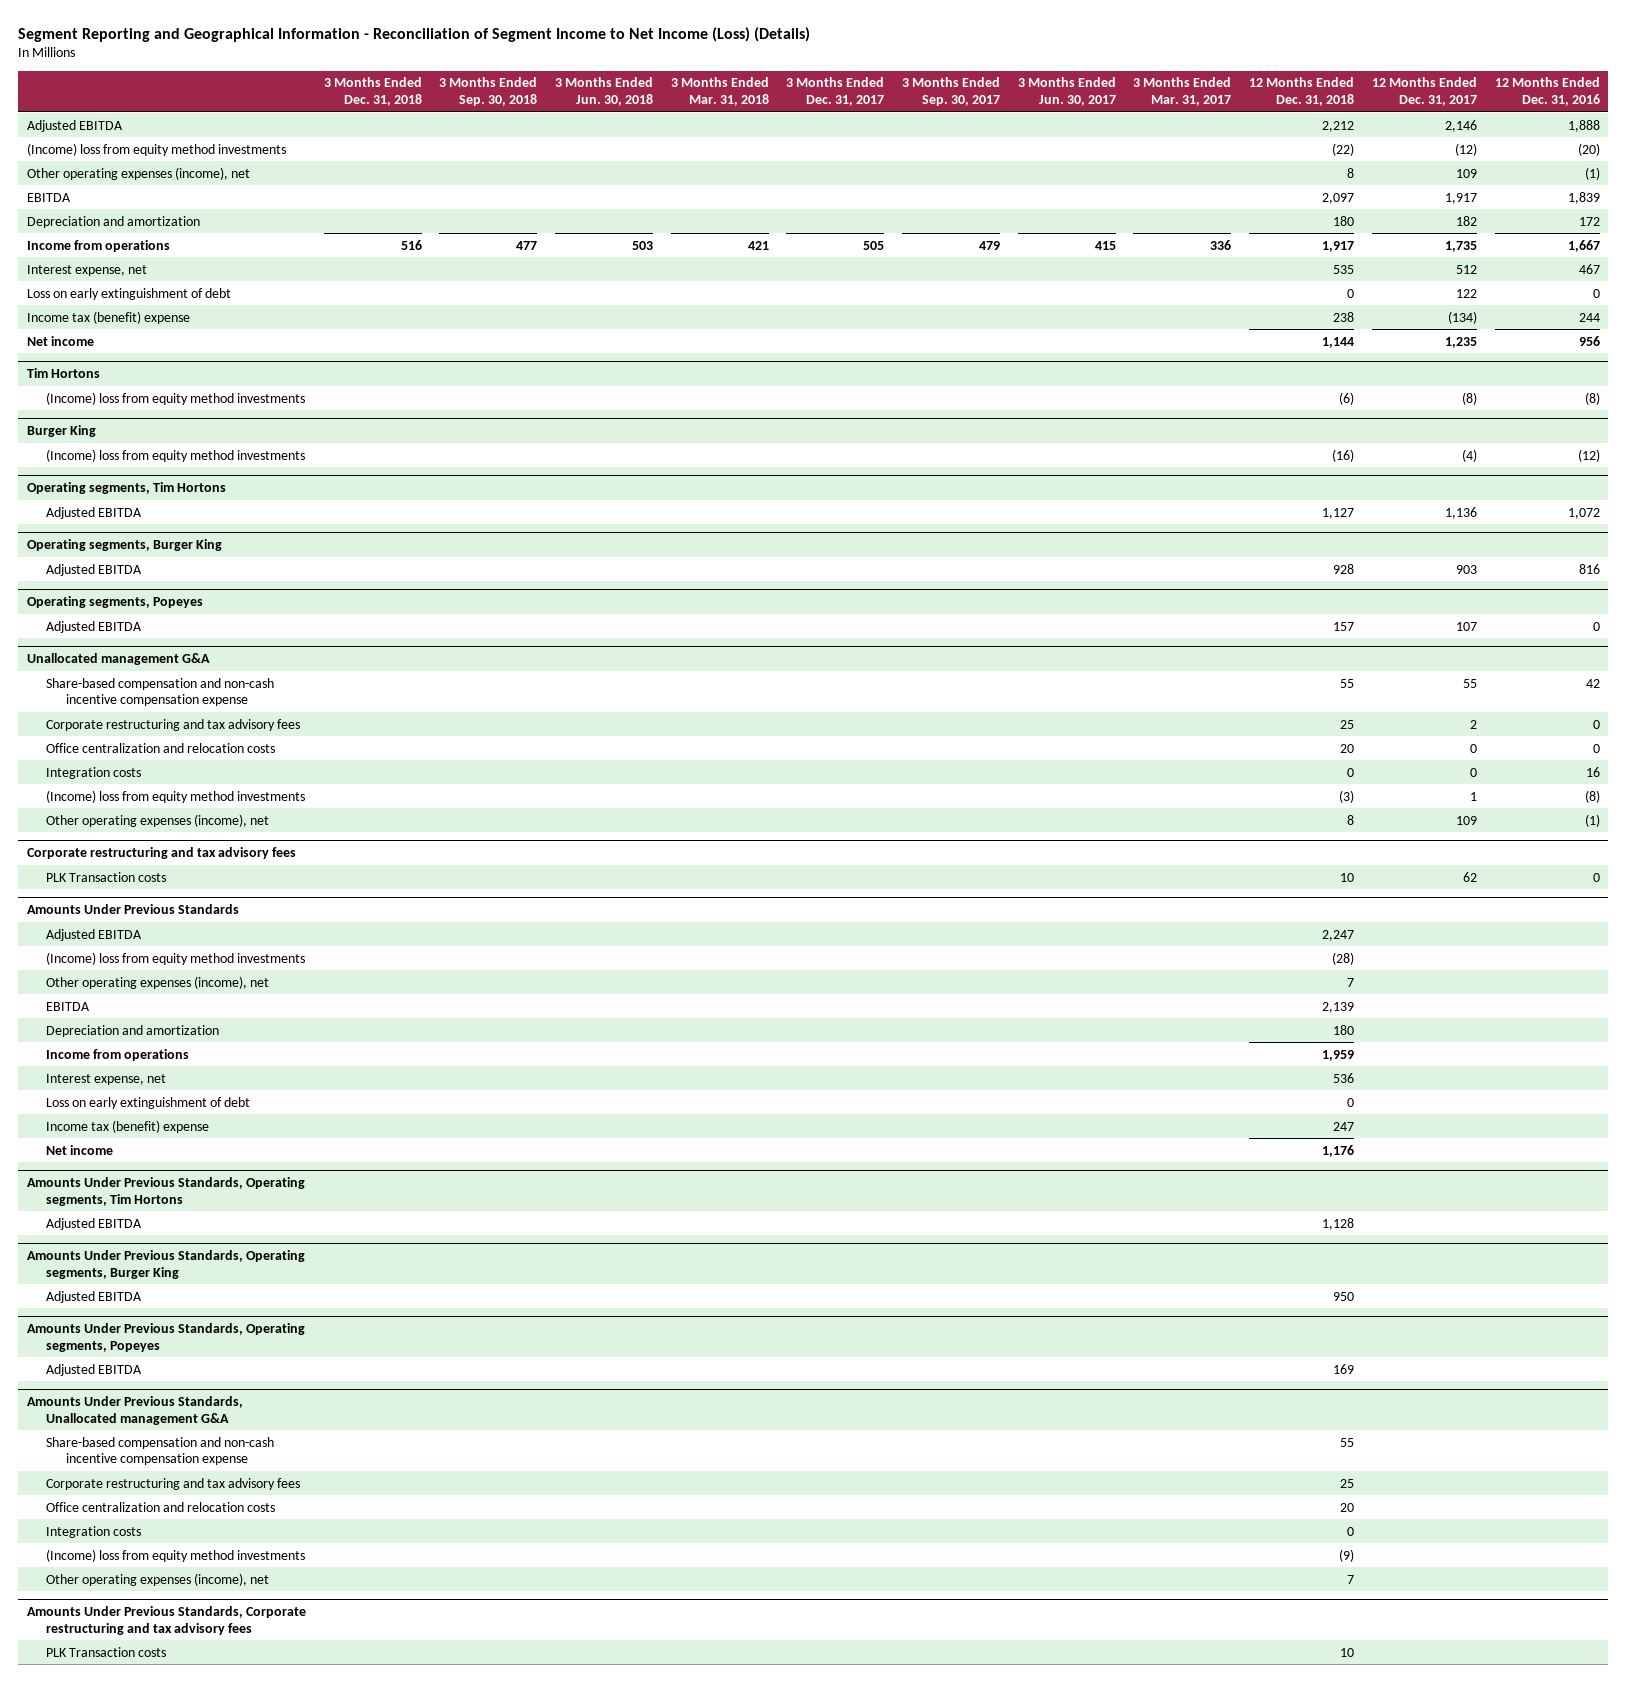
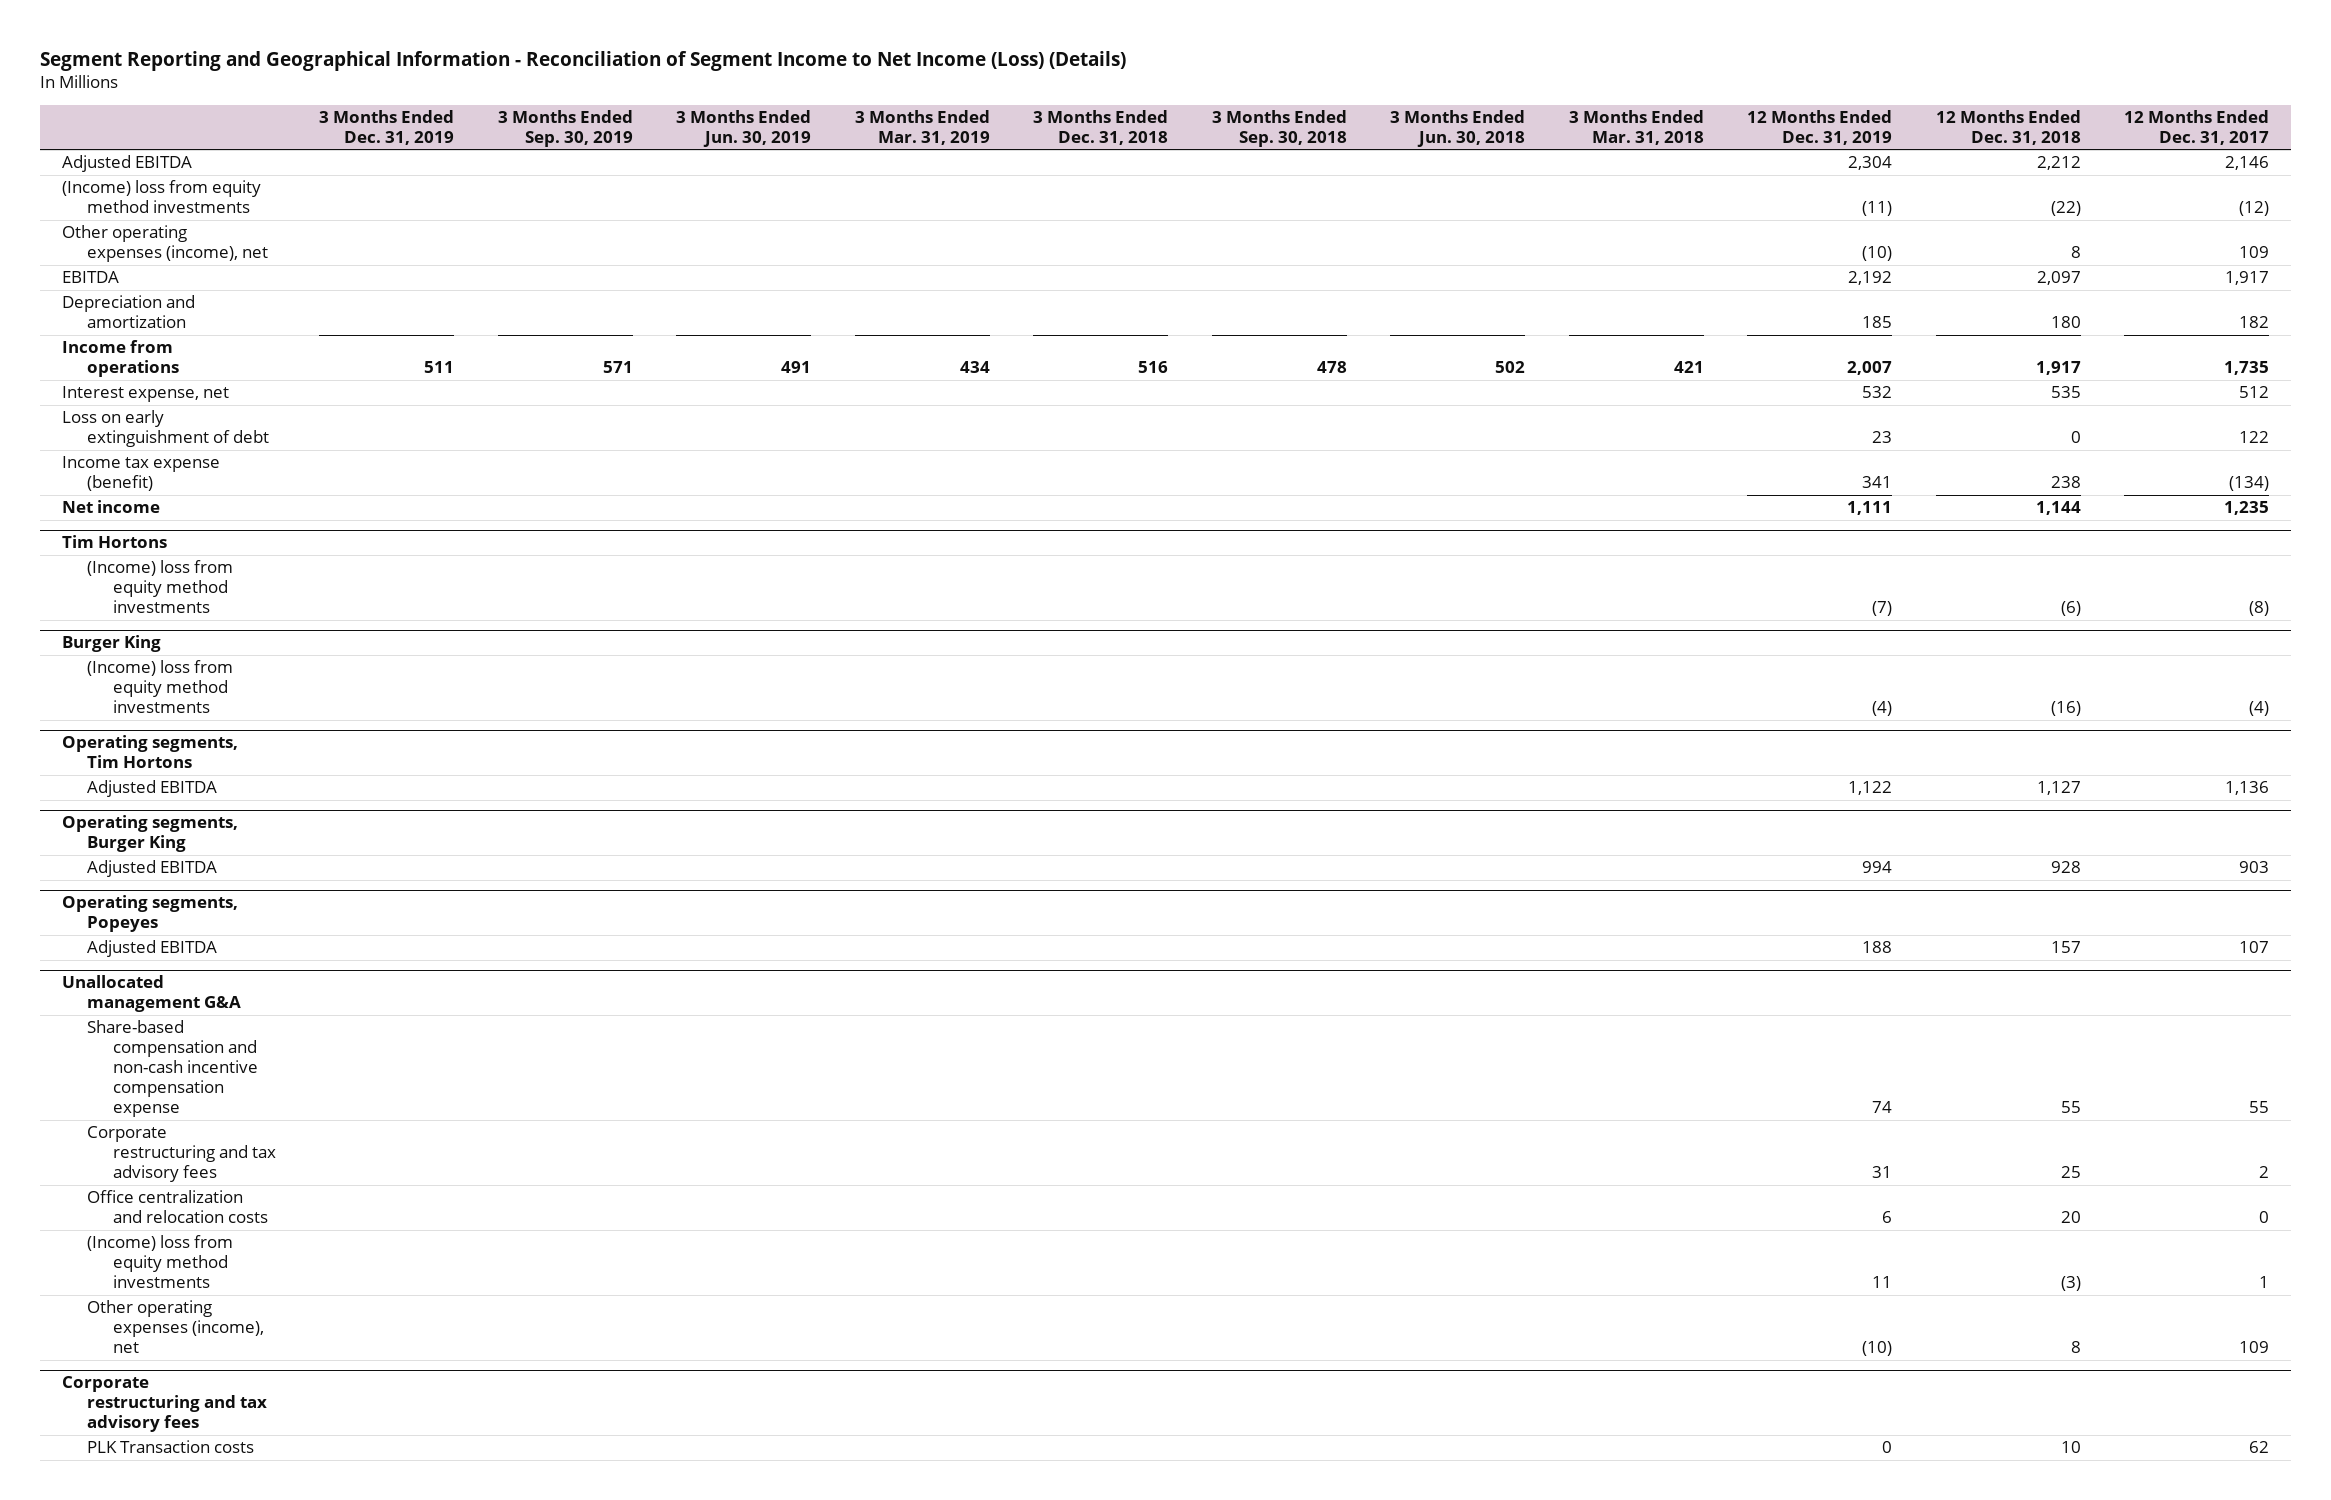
- | 3 Months Ended Dec. 31, 2018 | 3 Months Ended Sep. 30, 2018 | 3 Months Ended Jun. 30, 2018 | 3 Months Ended Mar. 31, 2018 | 3 Months Ended Dec. 31, 2017 | 3 Months Ended Sep. 30, 2017 | 3 Months Ended Jun. 30, 2017 | 3 Months Ended Mar. 31, 2017 | 12 Months Ended Dec. 31, 2018 | 12 Months Ended Dec. 31, 2017 | 12 Months Ended Dec. 31, 2016
+ | 3 Months Ended Dec. 31, 2019 | 3 Months Ended Sep. 30, 2019 | 3 Months Ended Jun. 30, 2019 | 3 Months Ended Mar. 31, 2019 | 3 Months Ended Dec. 31, 2018 | 3 Months Ended Sep. 30, 2018 | 3 Months Ended Jun. 30, 2018 | 3 Months Ended Mar. 31, 2018 | 12 Months Ended Dec. 31, 2019 | 12 Months Ended Dec. 31, 2018 | 12 Months Ended Dec. 31, 2017
- Income from operations | 516 | 477 | 503 | 421 | 505 | 479 | 415 | 336 | 1,917 | 1,735 | 1,667
+ Income from operations | 511 | 571 | 491 | 434 | 516 | 478 | 502 | 421 | 2,007 | 1,917 | 1,735
- Income tax (benefit) expense | | | | | | | | | 238 | (134) | 244
+ Income tax expense (benefit) | | | | | | | | | 341 | 238 | (134)
@ Unallocated management G&A
- Integration costs | | | | | | | | | 0 | 0 | 16
- Amounts Under Previous Standards
- Adjusted EBITDA | | | | | | | | | 2,247 | |
- (Income) loss from equity method investments | | | | | | | | | (28) | |
- Other operating expenses (income), net | | | | | | | | | 7 | |
- EBITDA | | | | | | | | | 2,139 | |
- Depreciation and amortization | | | | | | | | | 180 | |
- Income from operations | | | | | | | | | 1,959 | |
- Interest expense, net | | | | | | | | | 536 | |
- Loss on early extinguishment of debt | | | | | | | | | 0 | |
- Income tax (benefit) expense | | | | | | | | | 247 | |
- Net income | | | | | | | | | 1,176 | |
- Amounts Under Previous Standards, Operating segments, Tim Hortons
- Adjusted EBITDA | | | | | | | | | 1,128 | |
- Amounts Under Previous Standards, Operating segments, Burger King
- Adjusted EBITDA | | | | | | | | | 950 | |
- Amounts Under Previous Standards, Operating segments, Popeyes
- Adjusted EBITDA | | | | | | | | | 169 | |
- Amounts Under Previous Standards, Unallocated management G&A
- Share-based compensation and non-cash incentive compensation expense | | | | | | | | | 55 | |
- Corporate restructuring and tax advisory fees | | | | | | | | | 25 | |
- Office centralization and relocation costs | | | | | | | | | 20 | |
- Integration costs | | | | | | | | | 0 | |
- (Income) loss from equity method investments | | | | | | | | | (9) | |
- Other operating expenses (income), net | | | | | | | | | 7 | |
- Amounts Under Previous Standards, Corporate restructuring and tax advisory fees
- PLK Transaction costs | | | | | | | | | 10 | |

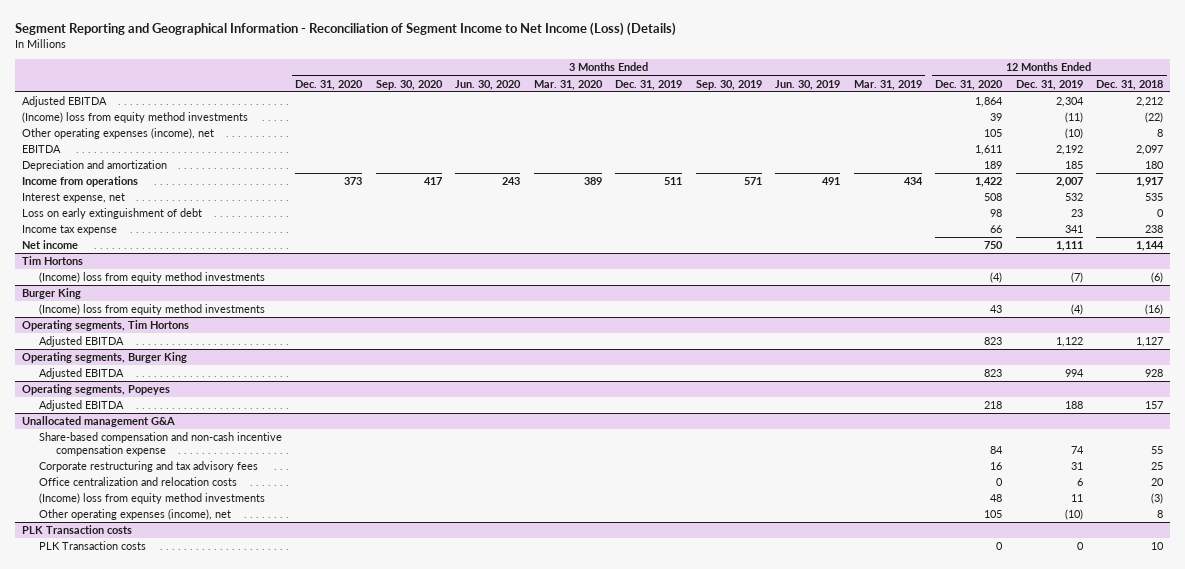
- | 3 Months Ended Dec. 31, 2019 | 3 Months Ended Sep. 30, 2019 | 3 Months Ended Jun. 30, 2019 | 3 Months Ended Mar. 31, 2019 | 3 Months Ended Dec. 31, 2018 | 3 Months Ended Sep. 30, 2018 | 3 Months Ended Jun. 30, 2018 | 3 Months Ended Mar. 31, 2018 | 12 Months Ended Dec. 31, 2019 | 12 Months Ended Dec. 31, 2018 | 12 Months Ended Dec. 31, 2017
+ | 3 Months Ended Dec. 31, 2020 | 3 Months Ended Sep. 30, 2020 | 3 Months Ended Jun. 30, 2020 | 3 Months Ended Mar. 31, 2020 | 3 Months Ended Dec. 31, 2019 | 3 Months Ended Sep. 30, 2019 | 3 Months Ended Jun. 30, 2019 | 3 Months Ended Mar. 31, 2019 | 12 Months Ended Dec. 31, 2020 | 12 Months Ended Dec. 31, 2019 | 12 Months Ended Dec. 31, 2018
- Income tax expense (benefit) | | | | | | | | | 341 | 238 | (134)
+ Income tax expense | | | | | | | | | 66 | 341 | 238
- Corporate restructuring and tax advisory fees
+ PLK Transaction costs

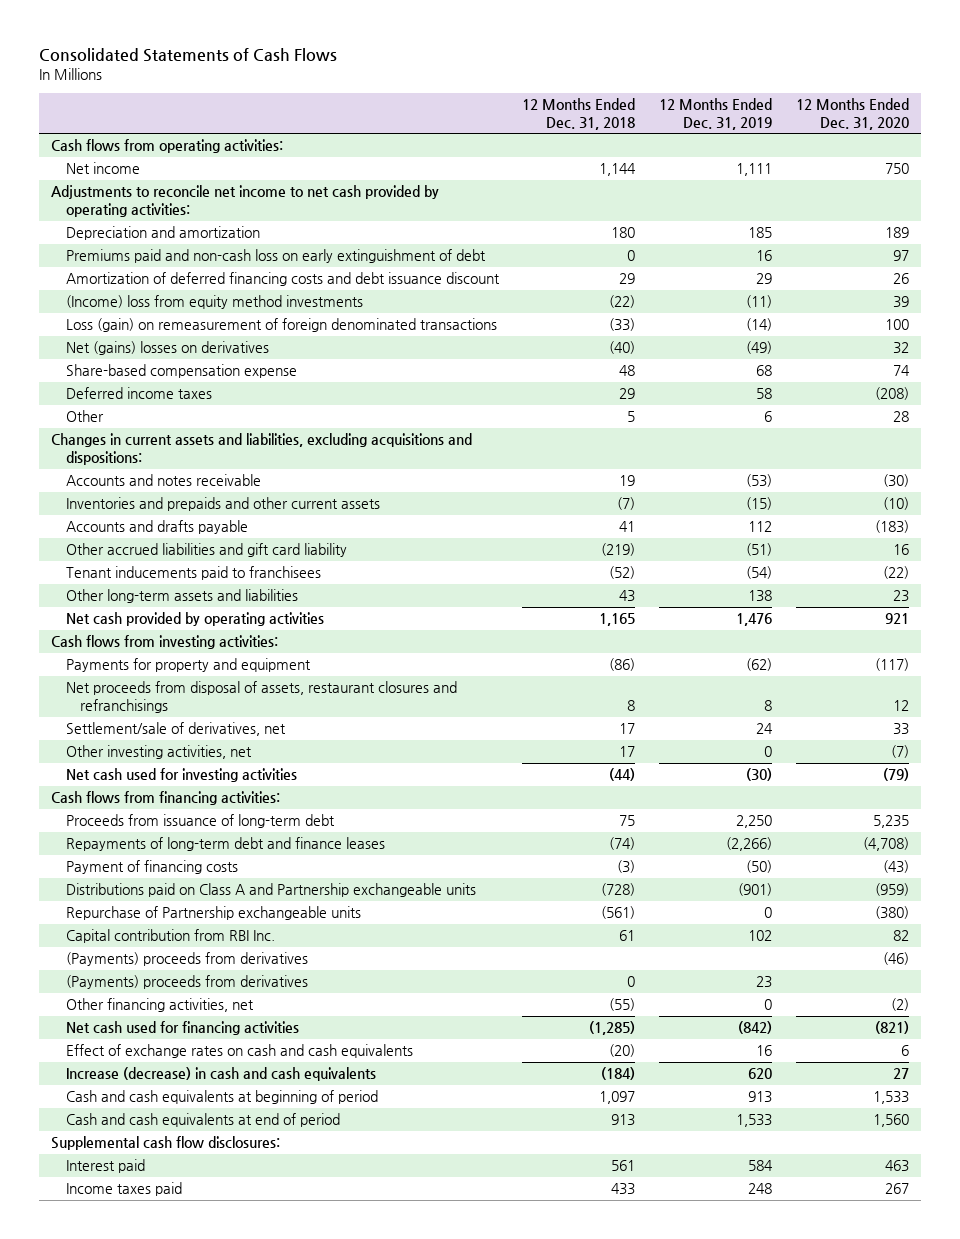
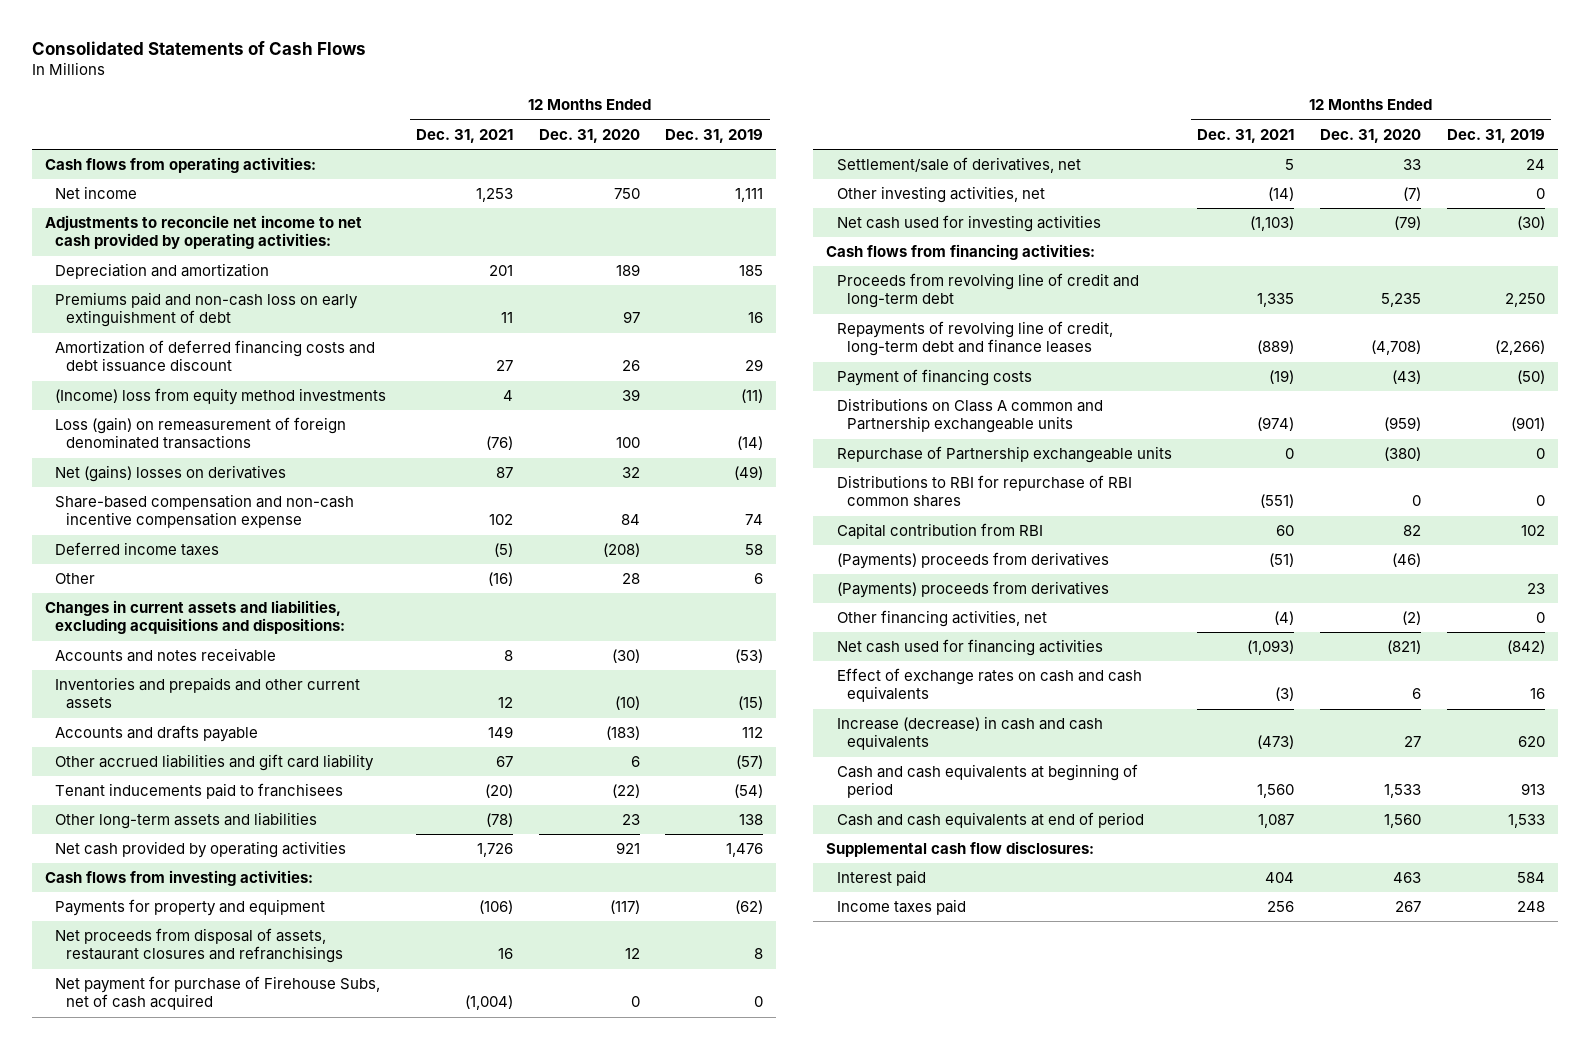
- | 12 Months Ended Dec. 31, 2018 | 12 Months Ended Dec. 31, 2019 | 12 Months Ended Dec. 31, 2020
+ | 12 Months Ended Dec. 31, 2021 | 12 Months Ended Dec. 31, 2020 | 12 Months Ended Dec. 31, 2019
- Share-based compensation expense | 48 | 68 | 74
+ Share-based compensation and non-cash incentive compensation expense | 102 | 84 | 74
- Other accrued liabilities and gift card liability | (219) | (51) | 16
+ Other accrued liabilities and gift card liability | 67 | 6 | (57)
+ Net payment for purchase of Firehouse Subs, net of cash acquired | (1,004) | 0 | 0
- Proceeds from issuance of long-term debt | 75 | 2,250 | 5,235
- Repayments of long-term debt and finance leases | (74) | (2,266) | (4,708)
+ Proceeds from revolving line of credit and long-term debt | 1,335 | 5,235 | 2,250
+ Repayments of revolving line of credit, long-term debt and finance leases | (889) | (4,708) | (2,266)
- Distributions paid on Class A and Partnership exchangeable units | (728) | (901) | (959)
+ Distributions on Class A common and Partnership exchangeable units | (974) | (959) | (901)
- Capital contribution from RBI Inc. | 61 | 102 | 82
+ Distributions to RBI for repurchase of RBI common shares | (551) | 0 | 0
+ Capital contribution from RBI | 60 | 82 | 102

